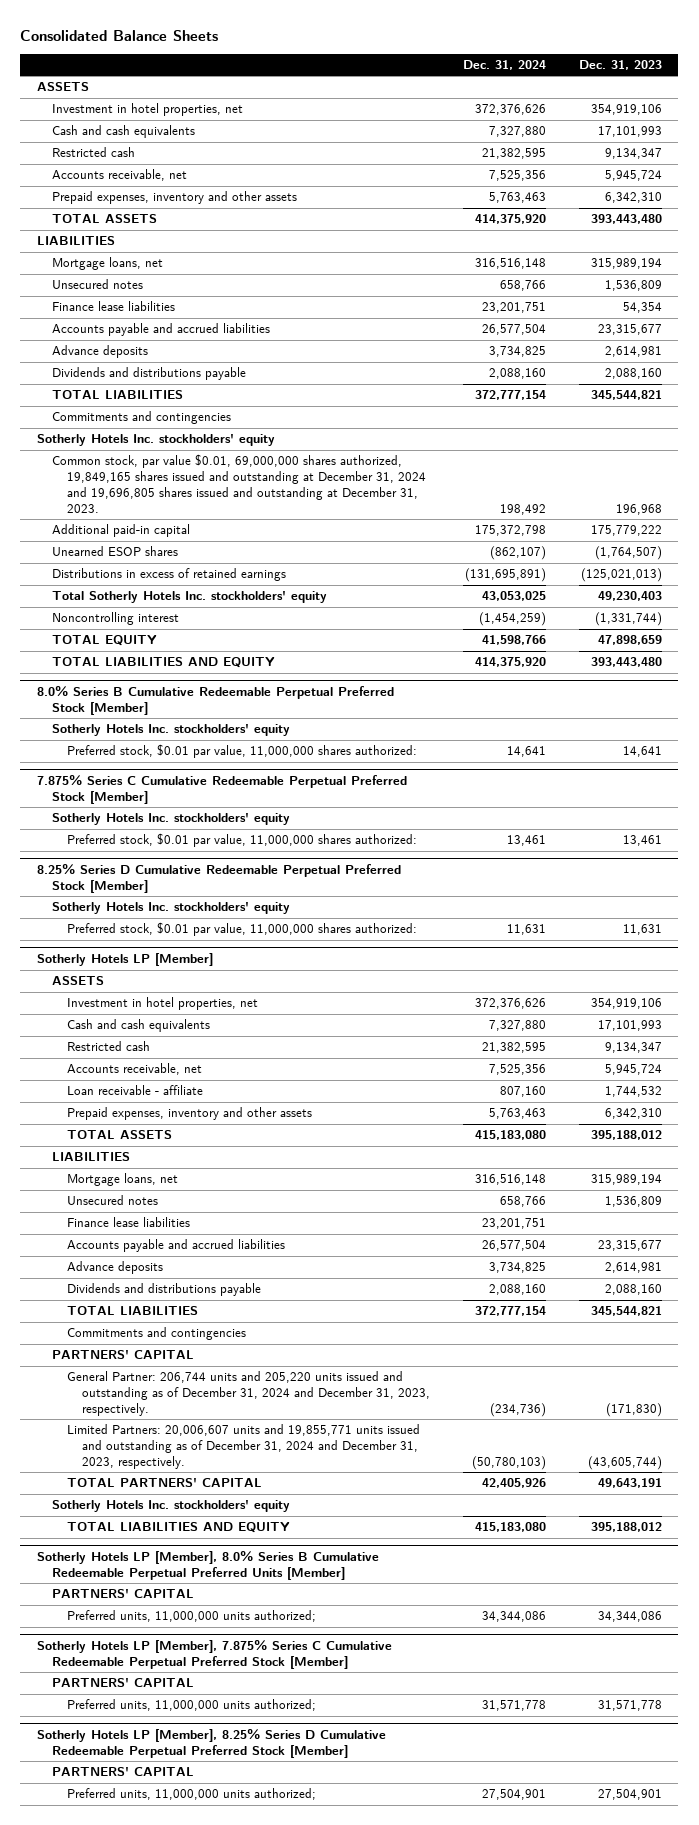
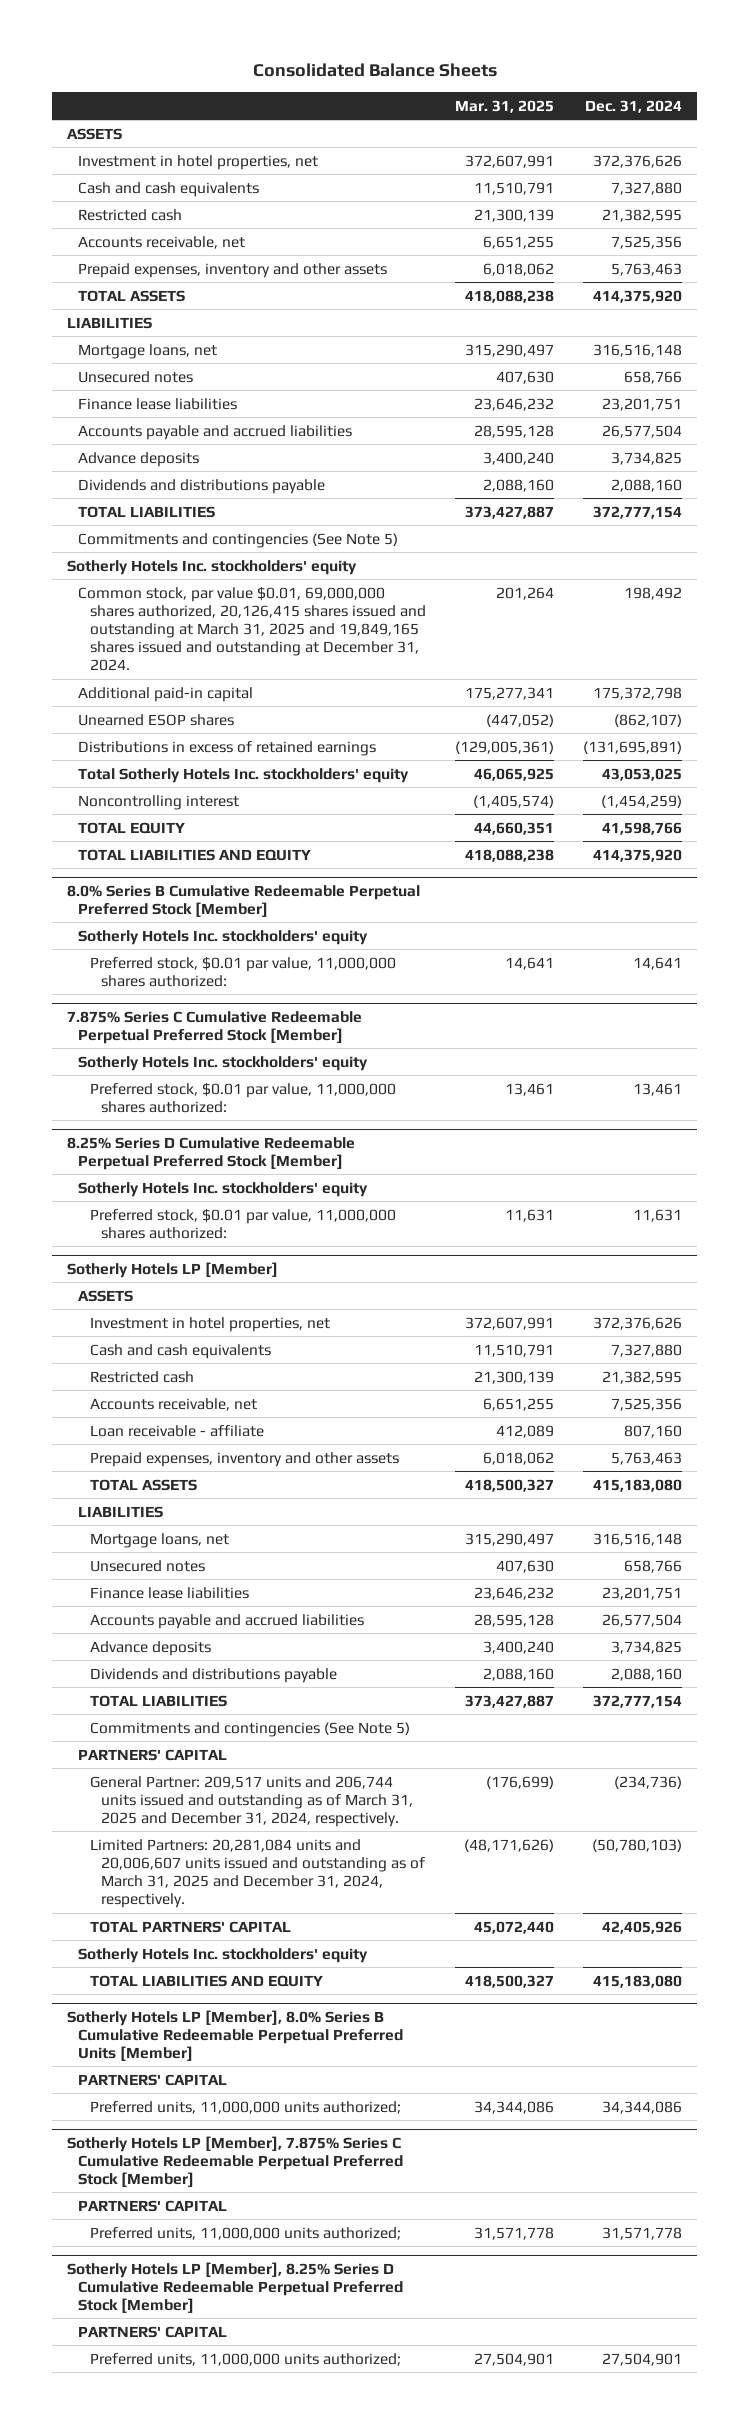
- | Dec. 31, 2024 | Dec. 31, 2023
+ | Mar. 31, 2025 | Dec. 31, 2024
- Commitments and contingencies
+ Commitments and contingencies (See Note 5)
- Common stock, par value $0.01, 69,000,000 shares authorized, 19,849,165 shares issued and outstanding at December 31, 2024 and 19,696,805 shares issued and outstanding at December 31, 2023. | 198,492 | 196,968
+ Common stock, par value $0.01, 69,000,000 shares authorized, 20,126,415 shares issued and outstanding at March 31, 2025 and 19,849,165 shares issued and outstanding at December 31, 2024. | 201,264 | 198,492
@ Sotherly Hotels LP [Member]
- Commitments and contingencies
+ Commitments and contingencies (See Note 5)
- General Partner: 206,744 units and 205,220 units issued and outstanding as of December 31, 2024 and December 31, 2023, respectively. | (234,736) | (171,830)
- Limited Partners: 20,006,607 units and 19,855,771 units issued and outstanding as of December 31, 2024 and December 31, 2023, respectively. | (50,780,103) | (43,605,744)
+ General Partner: 209,517 units and 206,744 units issued and outstanding as of March 31, 2025 and December 31, 2024, respectively. | (176,699) | (234,736)
+ Limited Partners: 20,281,084 units and 20,006,607 units issued and outstanding as of March 31, 2025 and December 31, 2024, respectively. | (48,171,626) | (50,780,103)

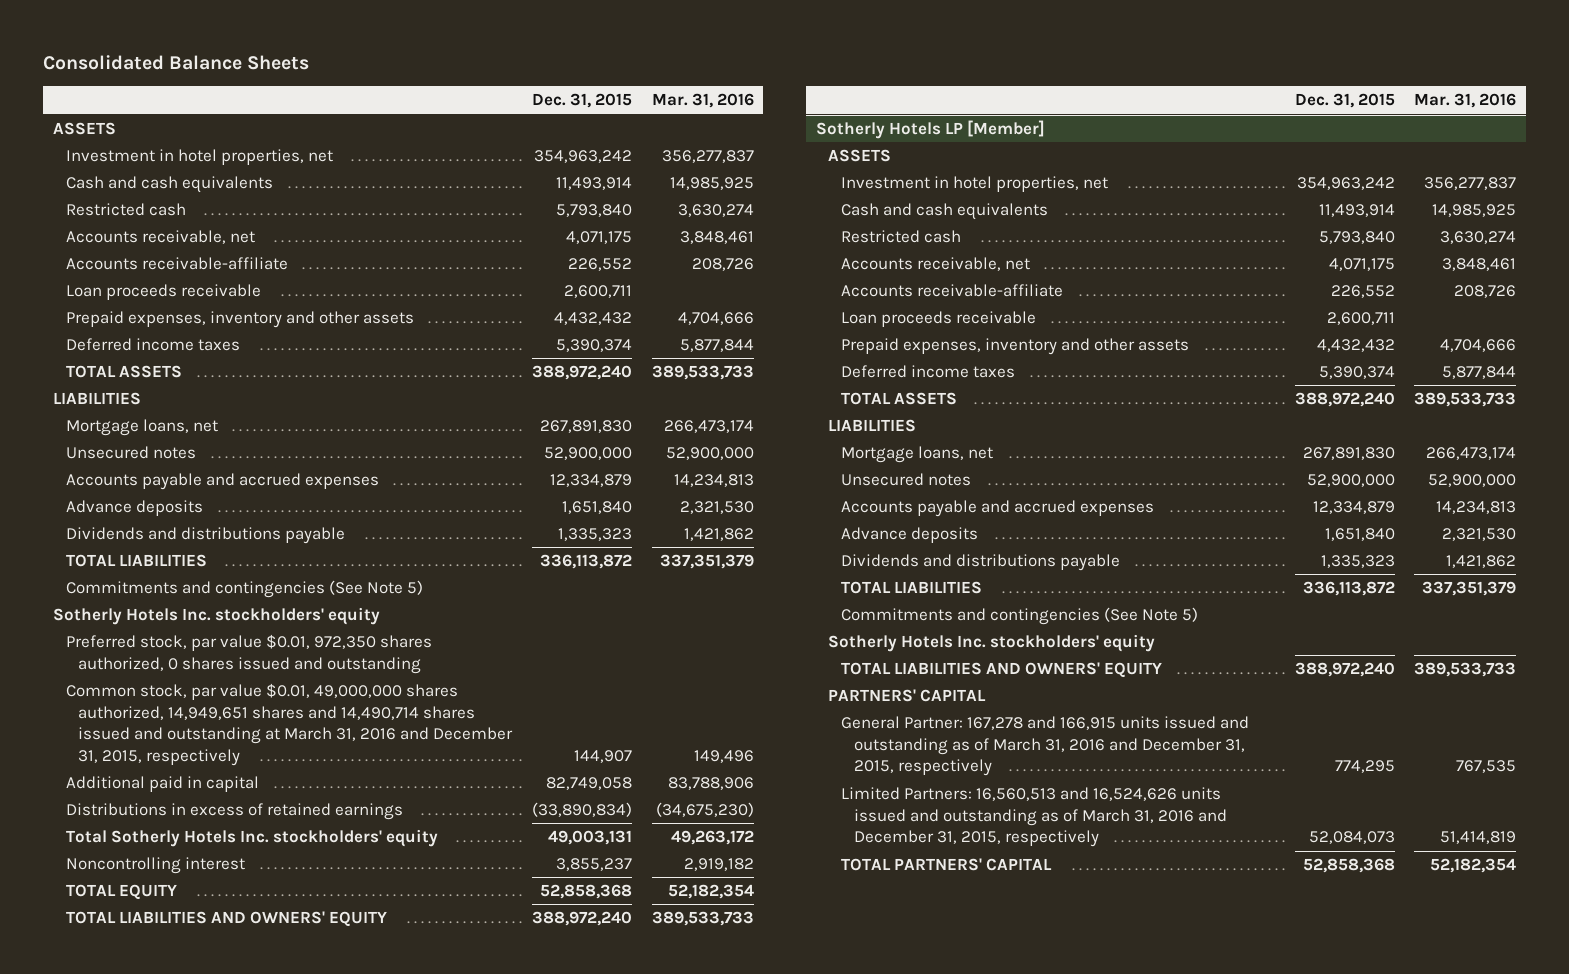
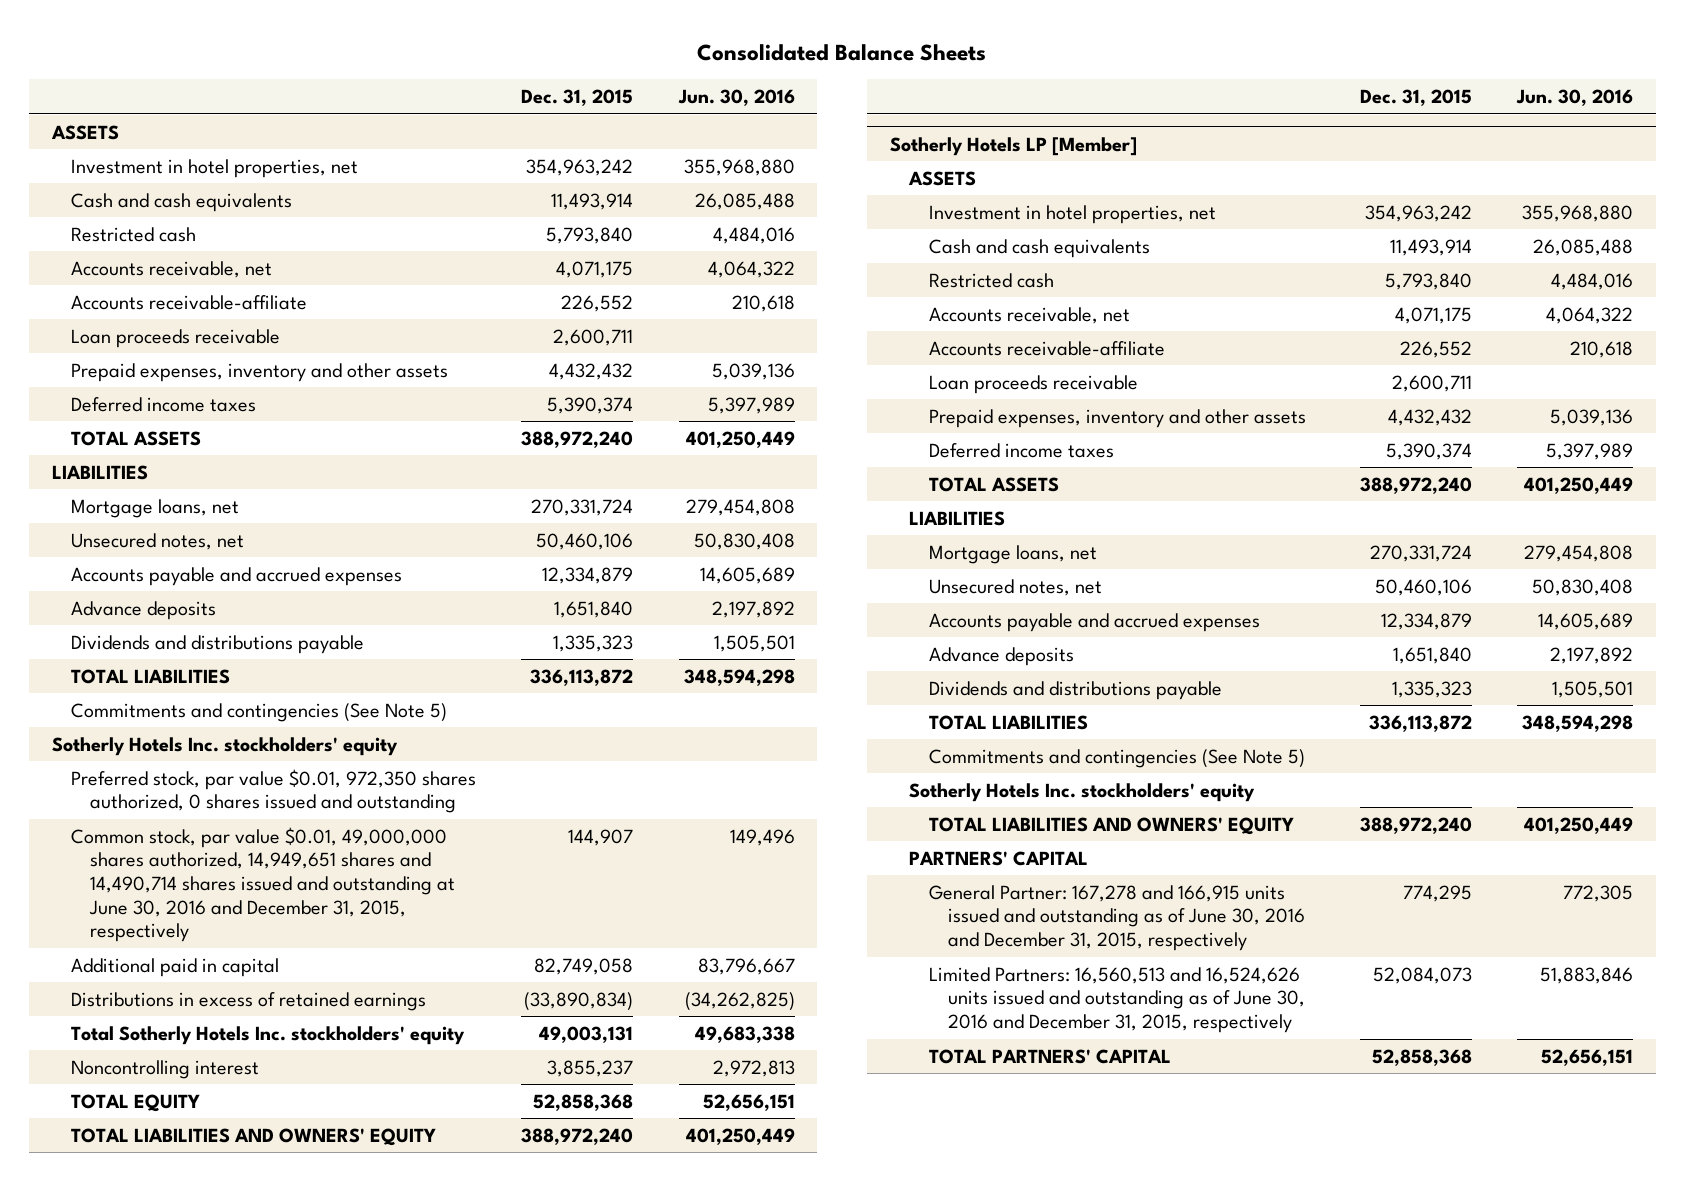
- | Dec. 31, 2015 | Mar. 31, 2016
+ | Dec. 31, 2015 | Jun. 30, 2016
- Mortgage loans, net | 267,891,830 | 266,473,174
- Unsecured notes | 52,900,000 | 52,900,000
+ Mortgage loans, net | 270,331,724 | 279,454,808
+ Unsecured notes, net | 50,460,106 | 50,830,408
- Common stock, par value $0.01, 49,000,000 shares authorized, 14,949,651 shares and 14,490,714 shares issued and outstanding at March 31, 2016 and December 31, 2015, respectively | 144,907 | 149,496
+ Common stock, par value $0.01, 49,000,000 shares authorized, 14,949,651 shares and 14,490,714 shares issued and outstanding at June 30, 2016 and December 31, 2015, respectively | 144,907 | 149,496
@ Sotherly Hotels LP [Member]
- Mortgage loans, net | 267,891,830 | 266,473,174
- Unsecured notes | 52,900,000 | 52,900,000
+ Mortgage loans, net | 270,331,724 | 279,454,808
+ Unsecured notes, net | 50,460,106 | 50,830,408
- General Partner: 167,278 and 166,915 units issued and outstanding as of March 31, 2016 and December 31, 2015, respectively | 774,295 | 767,535
- Limited Partners: 16,560,513 and 16,524,626 units issued and outstanding as of March 31, 2016 and December 31, 2015, respectively | 52,084,073 | 51,414,819
+ General Partner: 167,278 and 166,915 units issued and outstanding as of June 30, 2016 and December 31, 2015, respectively | 774,295 | 772,305
+ Limited Partners: 16,560,513 and 16,524,626 units issued and outstanding as of June 30, 2016 and December 31, 2015, respectively | 52,084,073 | 51,883,846

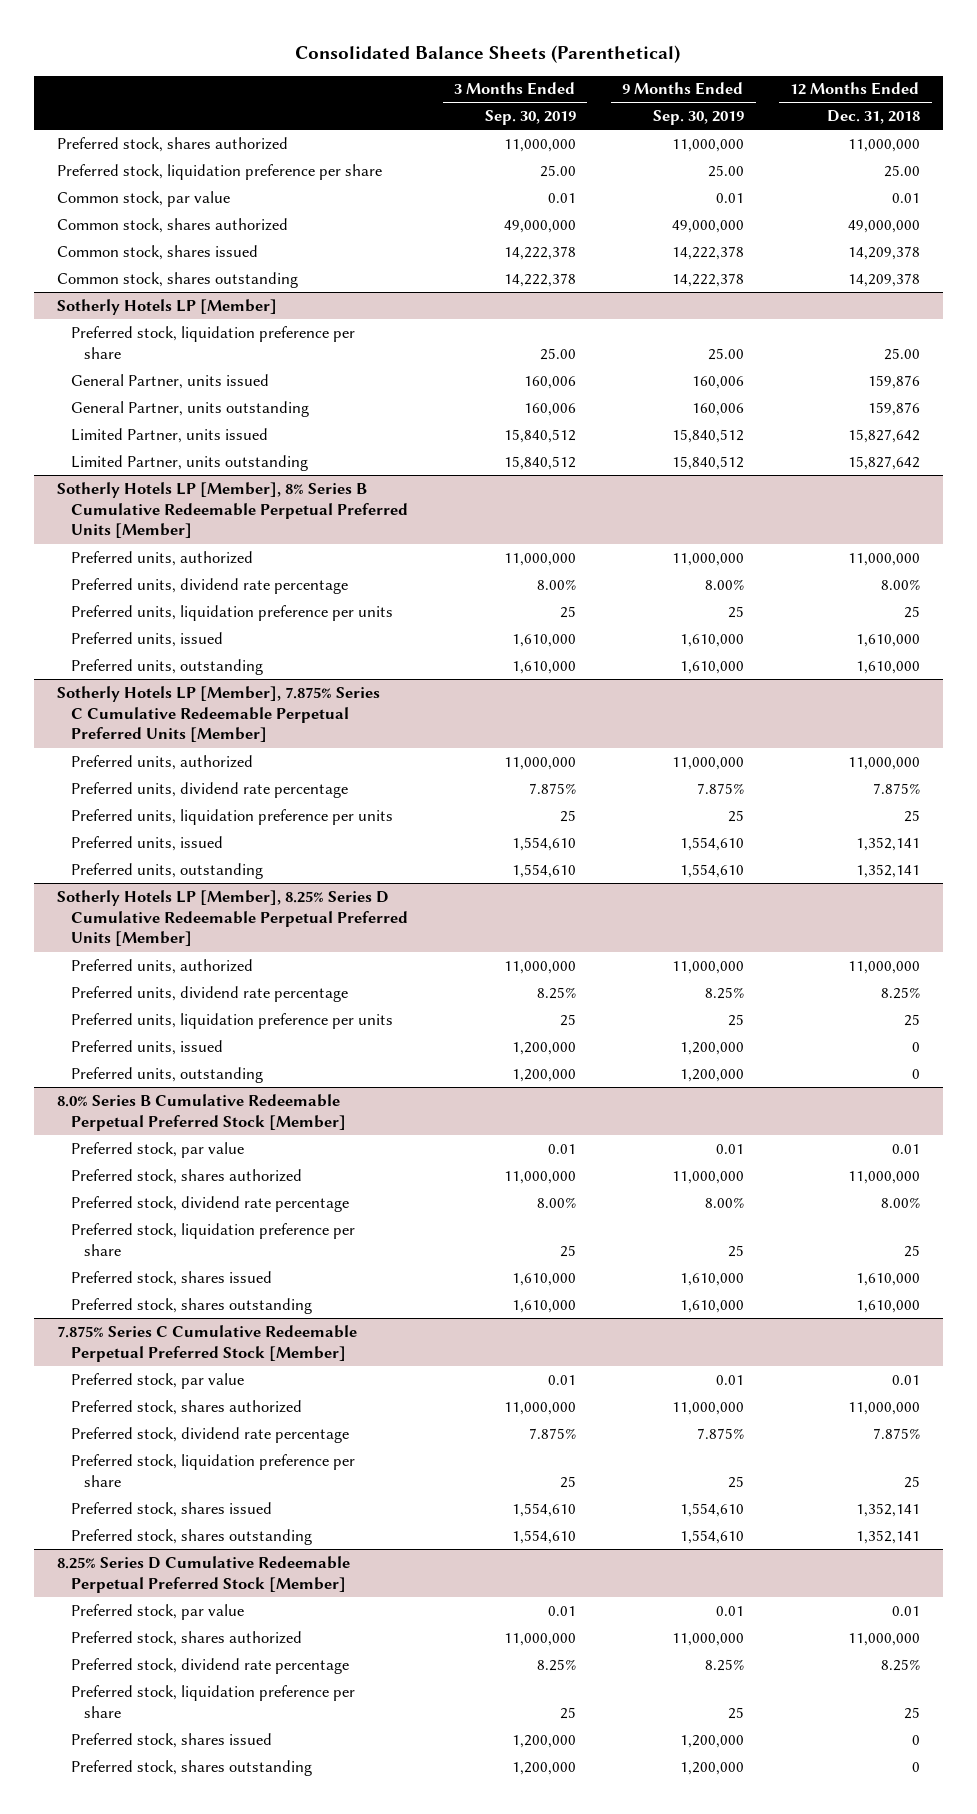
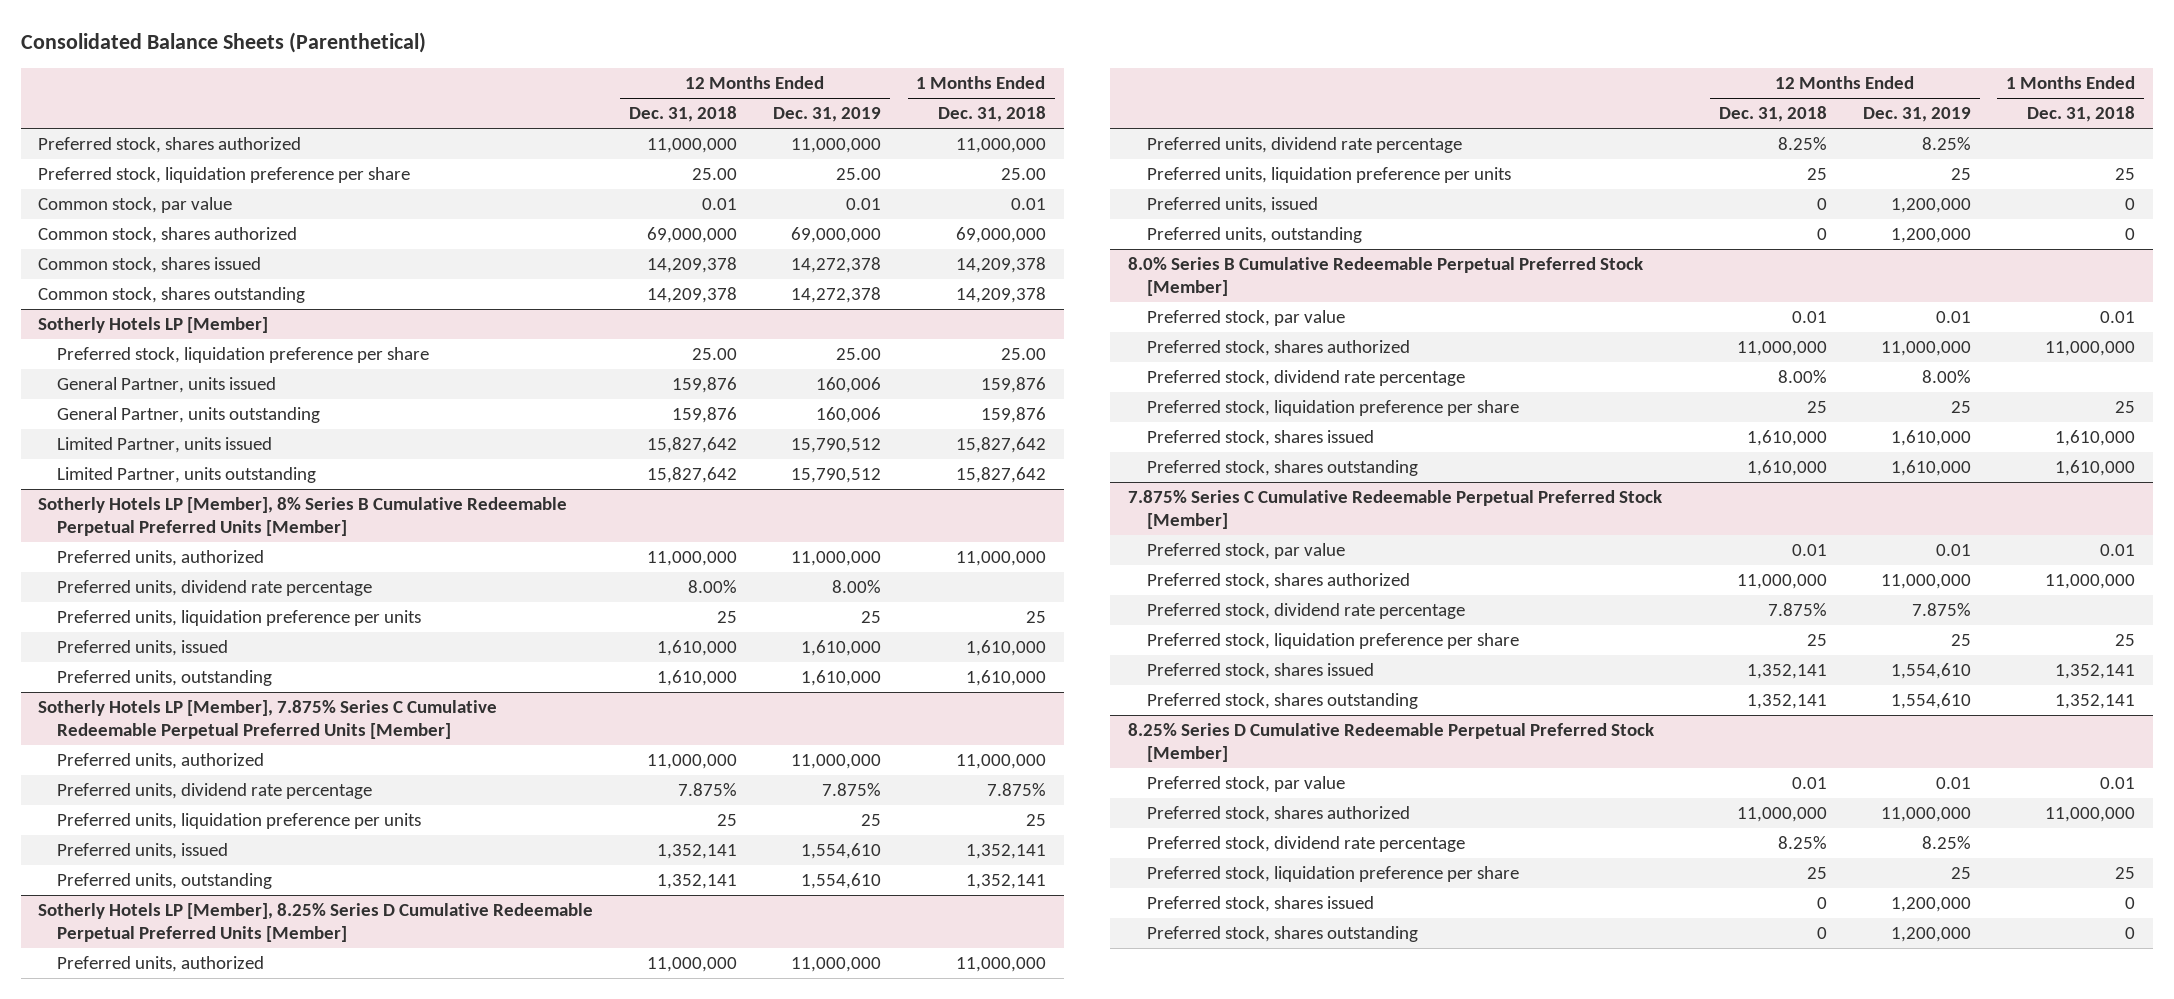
- | 3 Months Ended Sep. 30, 2019 | 9 Months Ended Sep. 30, 2019 | 12 Months Ended Dec. 31, 2018
+ | 12 Months Ended Dec. 31, 2018 | 12 Months Ended Dec. 31, 2019 | 1 Months Ended Dec. 31, 2018
- Common stock, shares authorized | 49,000,000 | 49,000,000 | 49,000,000
+ Common stock, shares authorized | 69,000,000 | 69,000,000 | 69,000,000

